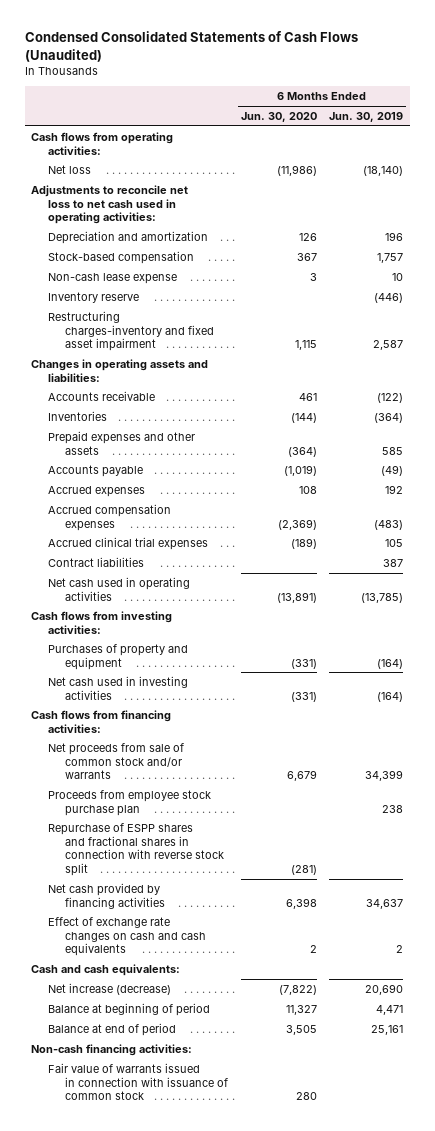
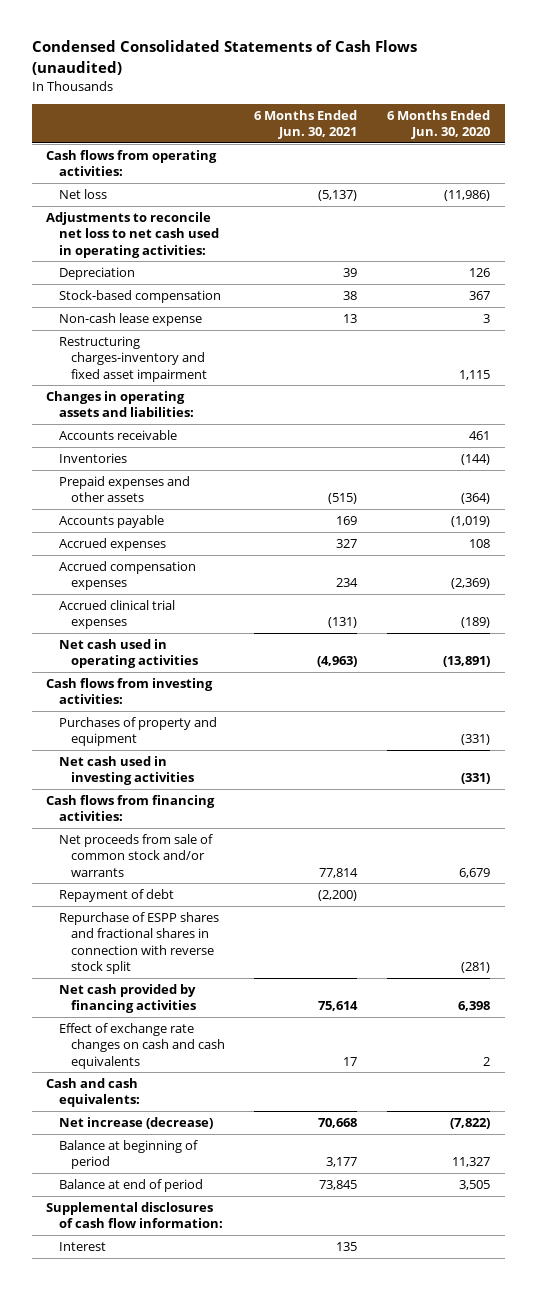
- Condensed Consolidated Statements of Cash Flows (Unaudited)
+ Condensed Consolidated Statements of Cash Flows (unaudited)
- | 6 Months Ended Jun. 30, 2020 | 6 Months Ended Jun. 30, 2019
+ | 6 Months Ended Jun. 30, 2021 | 6 Months Ended Jun. 30, 2020
- Depreciation and amortization | 126 | 196
+ Depreciation | 39 | 126
- Inventory reserve | | (446)
- Contract liabilities | | 387
- Proceeds from employee stock purchase plan | | 238
+ Repayment of debt | (2,200) |
- Non-cash financing activities:
- Fair value of warrants issued in connection with issuance of common stock | 280 |
+ Supplemental disclosures of cash flow information:
+ Interest | 135 |

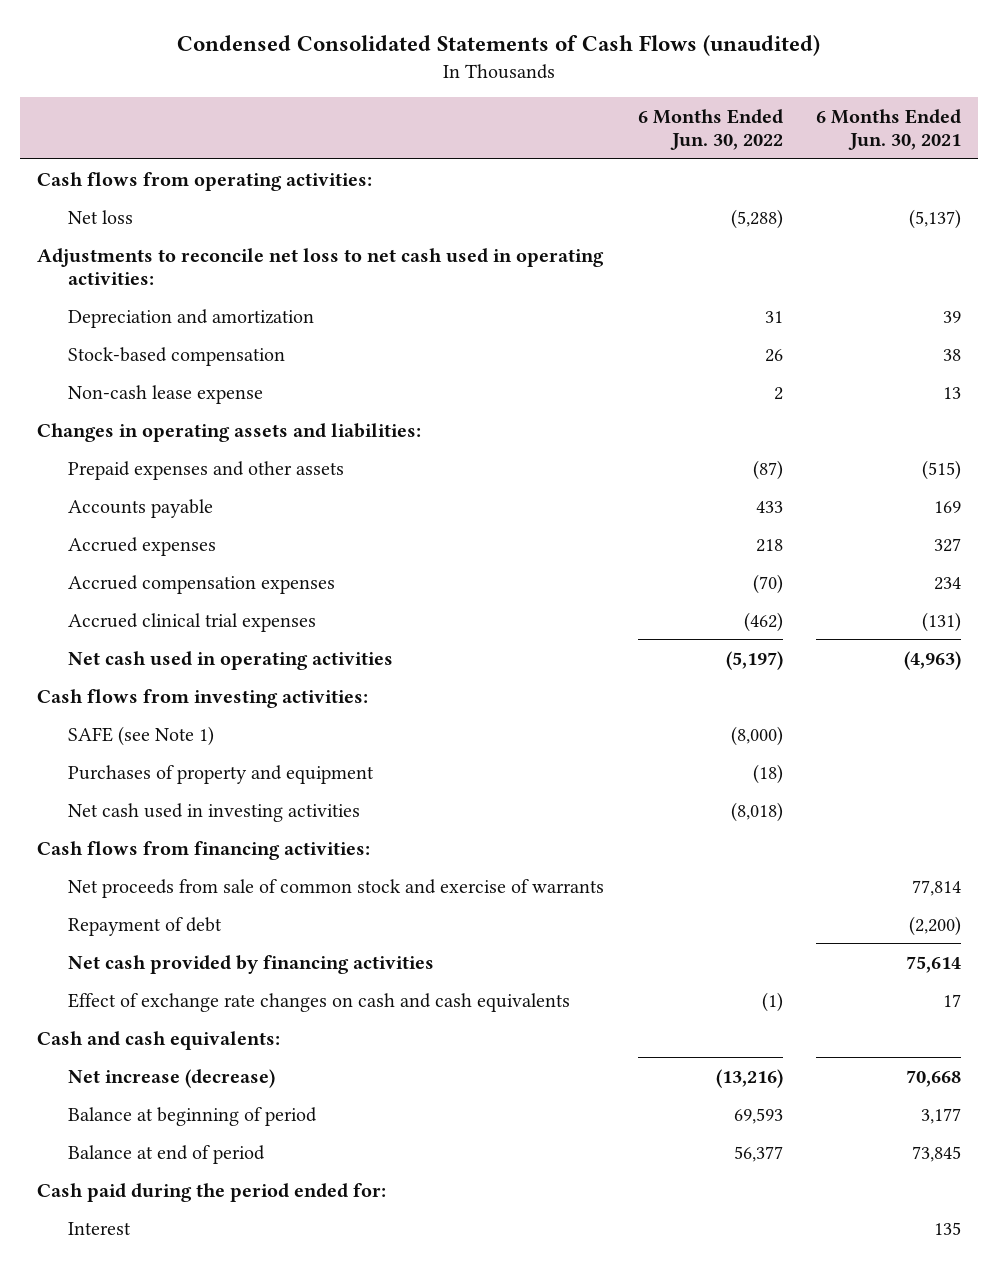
- | 6 Months Ended Jun. 30, 2021 | 6 Months Ended Jun. 30, 2020
+ | 6 Months Ended Jun. 30, 2022 | 6 Months Ended Jun. 30, 2021
- Depreciation | 39 | 126
+ Depreciation and amortization | 31 | 39
- Restructuring charges-inventory and fixed asset impairment | | 1,115
- Accounts receivable | | 461
- Inventories | | (144)
+ SAFE (see Note 1) | (8,000) |
- Net proceeds from sale of common stock and/or warrants | 77,814 | 6,679
+ Net proceeds from sale of common stock and exercise of warrants | | 77,814
- Repurchase of ESPP shares and fractional shares in connection with reverse stock split | | (281)
- Supplemental disclosures of cash flow information:
+ Cash paid during the period ended for:

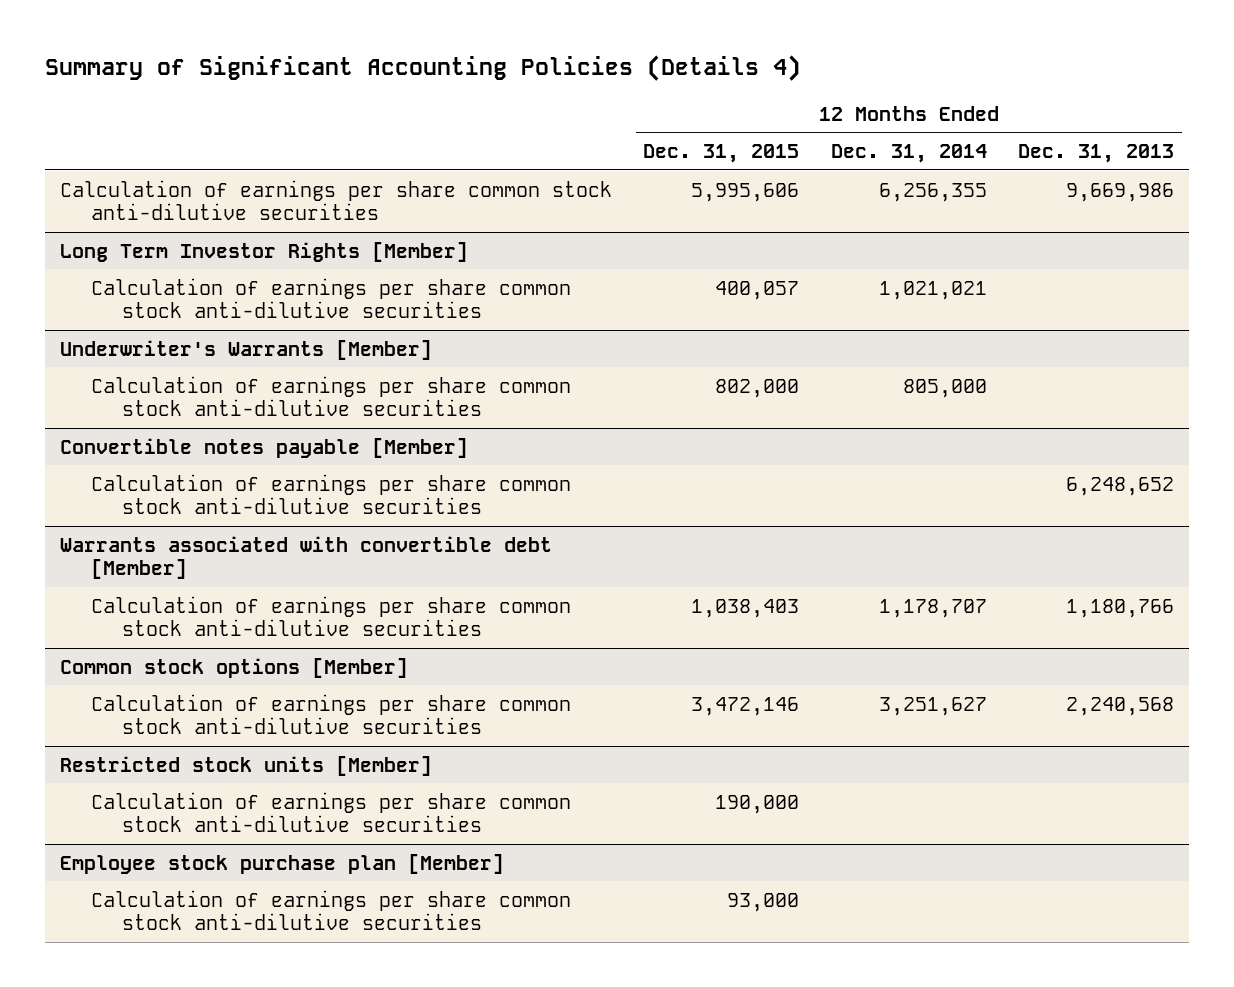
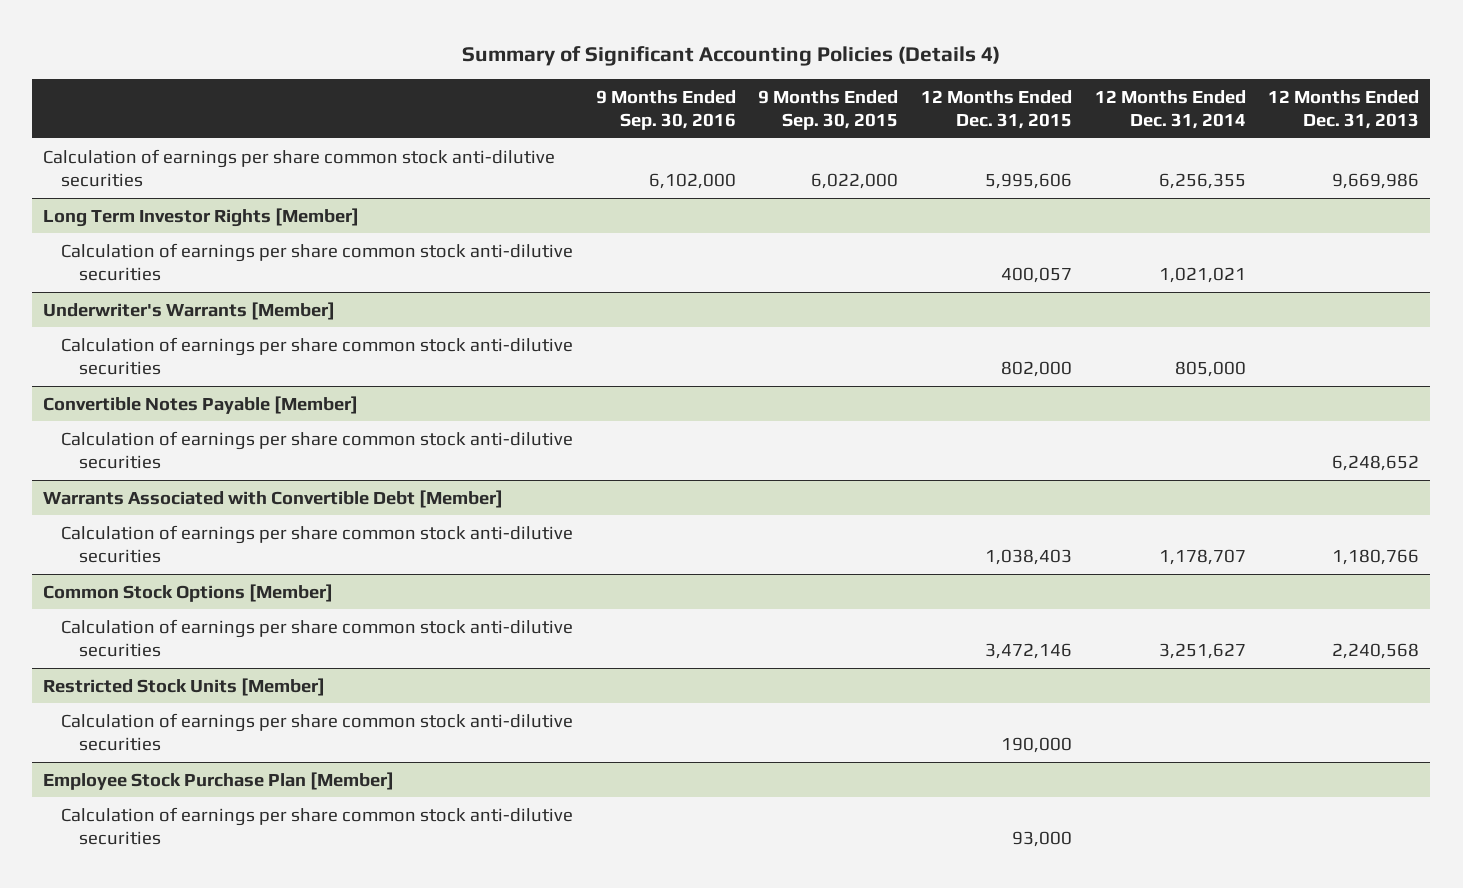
- | 12 Months Ended Dec. 31, 2015 | 12 Months Ended Dec. 31, 2014 | 12 Months Ended Dec. 31, 2013
+ | 9 Months Ended Sep. 30, 2016 | 9 Months Ended Sep. 30, 2015 | 12 Months Ended Dec. 31, 2015 | 12 Months Ended Dec. 31, 2014 | 12 Months Ended Dec. 31, 2013
- Convertible notes payable [Member]
+ Convertible Notes Payable [Member]
- Warrants associated with convertible debt [Member]
+ Warrants Associated with Convertible Debt [Member]
- Common stock options [Member]
+ Common Stock Options [Member]
- Restricted stock units [Member]
+ Restricted Stock Units [Member]
- Employee stock purchase plan [Member]
+ Employee Stock Purchase Plan [Member]

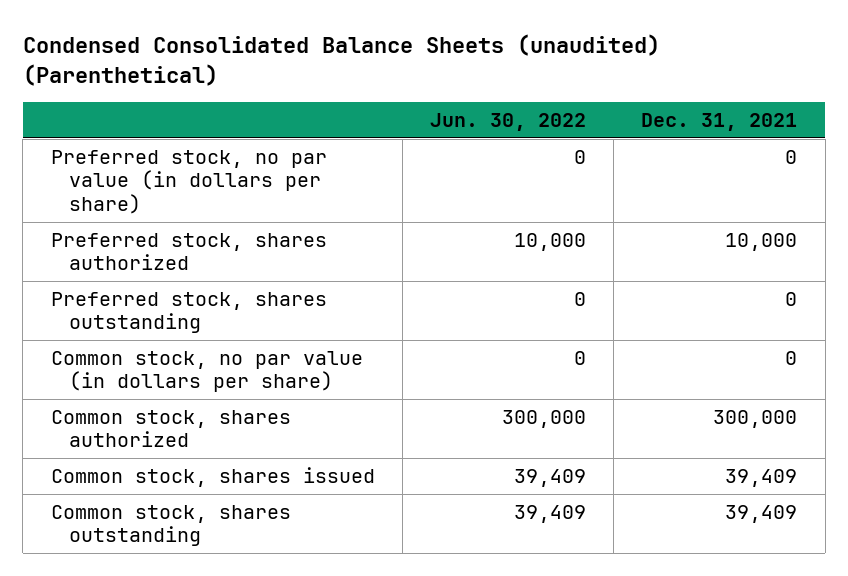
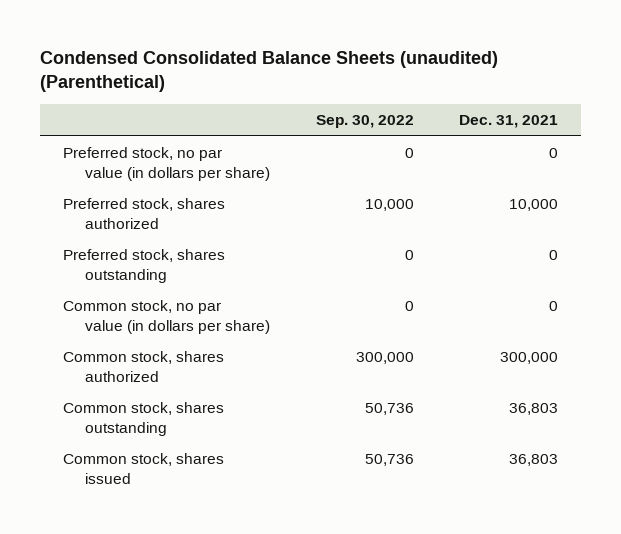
- | Jun. 30, 2022 | Dec. 31, 2021
+ | Sep. 30, 2022 | Dec. 31, 2021
- Common stock, shares issued | 39,409 | 39,409
- Common stock, shares outstanding | 39,409 | 39,409
+ Common stock, shares outstanding | 50,736 | 36,803
+ Common stock, shares issued | 50,736 | 36,803

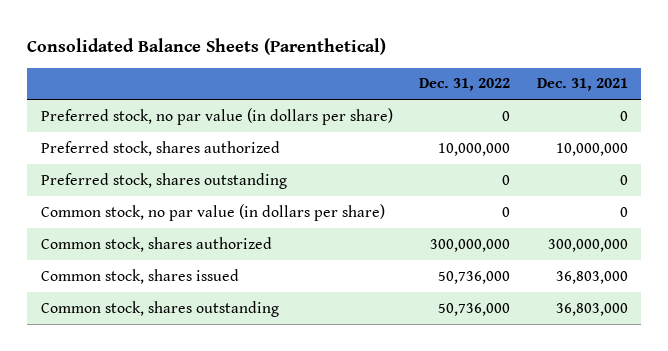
- Condensed Consolidated Balance Sheets (unaudited) (Parenthetical)
+ Consolidated Balance Sheets (Parenthetical)
- | Sep. 30, 2022 | Dec. 31, 2021
+ | Dec. 31, 2022 | Dec. 31, 2021
- Preferred stock, shares authorized | 10,000 | 10,000
+ Preferred stock, shares authorized | 10,000,000 | 10,000,000
- Common stock, shares authorized | 300,000 | 300,000
- Common stock, shares outstanding | 50,736 | 36,803
- Common stock, shares issued | 50,736 | 36,803
+ Common stock, shares authorized | 300,000,000 | 300,000,000
+ Common stock, shares issued | 50,736,000 | 36,803,000
+ Common stock, shares outstanding | 50,736,000 | 36,803,000

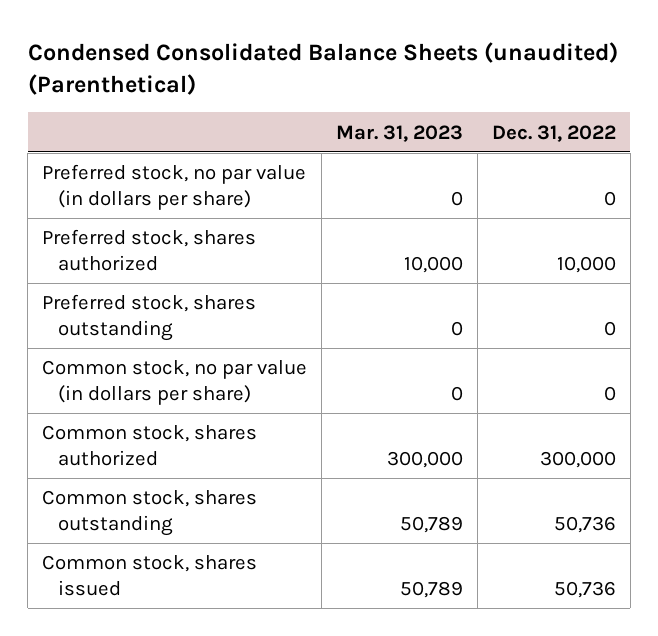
- Consolidated Balance Sheets (Parenthetical)
+ Condensed Consolidated Balance Sheets (unaudited) (Parenthetical)
- | Dec. 31, 2022 | Dec. 31, 2021
+ | Mar. 31, 2023 | Dec. 31, 2022
- Preferred stock, shares authorized | 10,000,000 | 10,000,000
+ Preferred stock, shares authorized | 10,000 | 10,000
- Common stock, shares authorized | 300,000,000 | 300,000,000
- Common stock, shares issued | 50,736,000 | 36,803,000
- Common stock, shares outstanding | 50,736,000 | 36,803,000
+ Common stock, shares authorized | 300,000 | 300,000
+ Common stock, shares outstanding | 50,789 | 50,736
+ Common stock, shares issued | 50,789 | 50,736

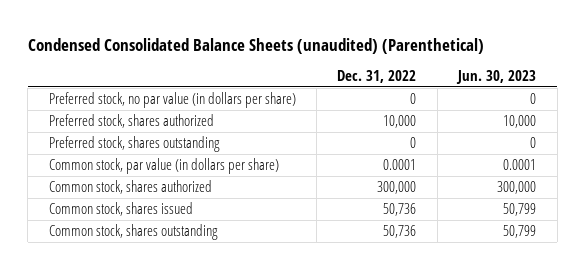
- | Mar. 31, 2023 | Dec. 31, 2022
+ | Dec. 31, 2022 | Jun. 30, 2023
- Common stock, no par value (in dollars per share) | 0 | 0
+ Common stock, par value (in dollars per share) | 0.0001 | 0.0001
moved down: Common stock, shares outstanding | 50,736 | 50,799

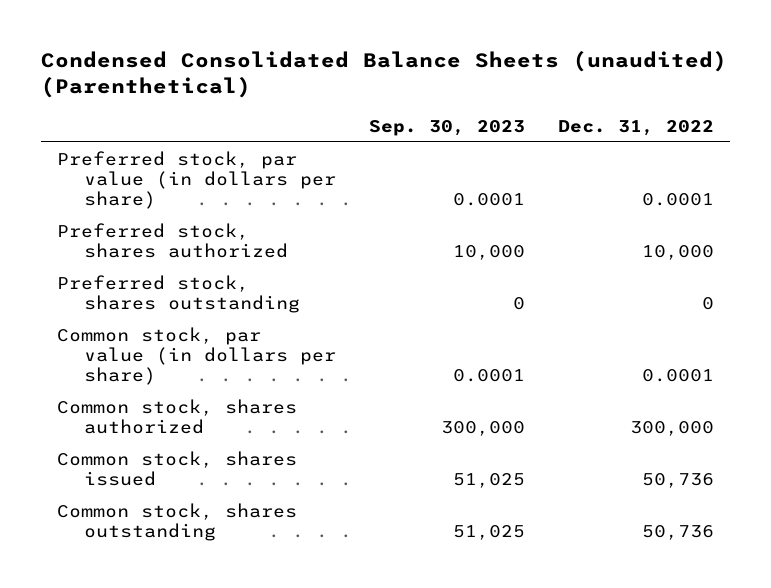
- | Dec. 31, 2022 | Jun. 30, 2023
+ | Sep. 30, 2023 | Dec. 31, 2022
- Preferred stock, no par value (in dollars per share) | 0 | 0
+ Preferred stock, par value (in dollars per share) | 0.0001 | 0.0001

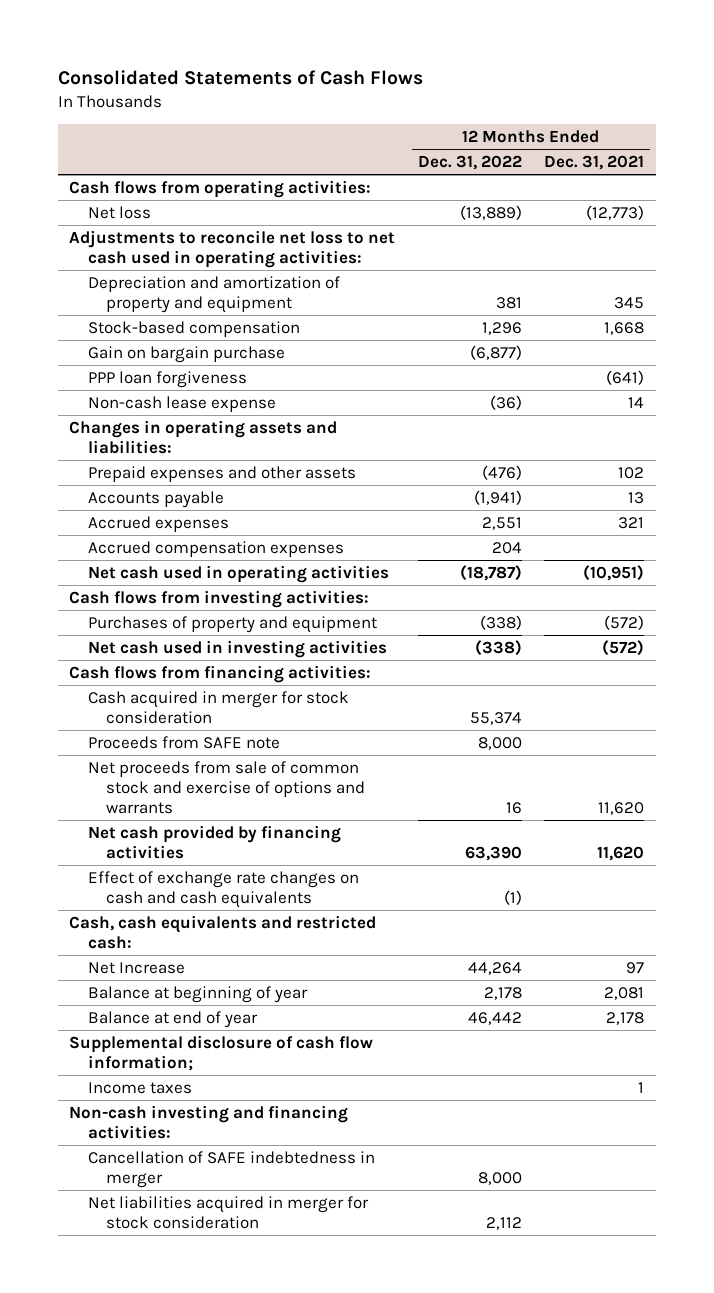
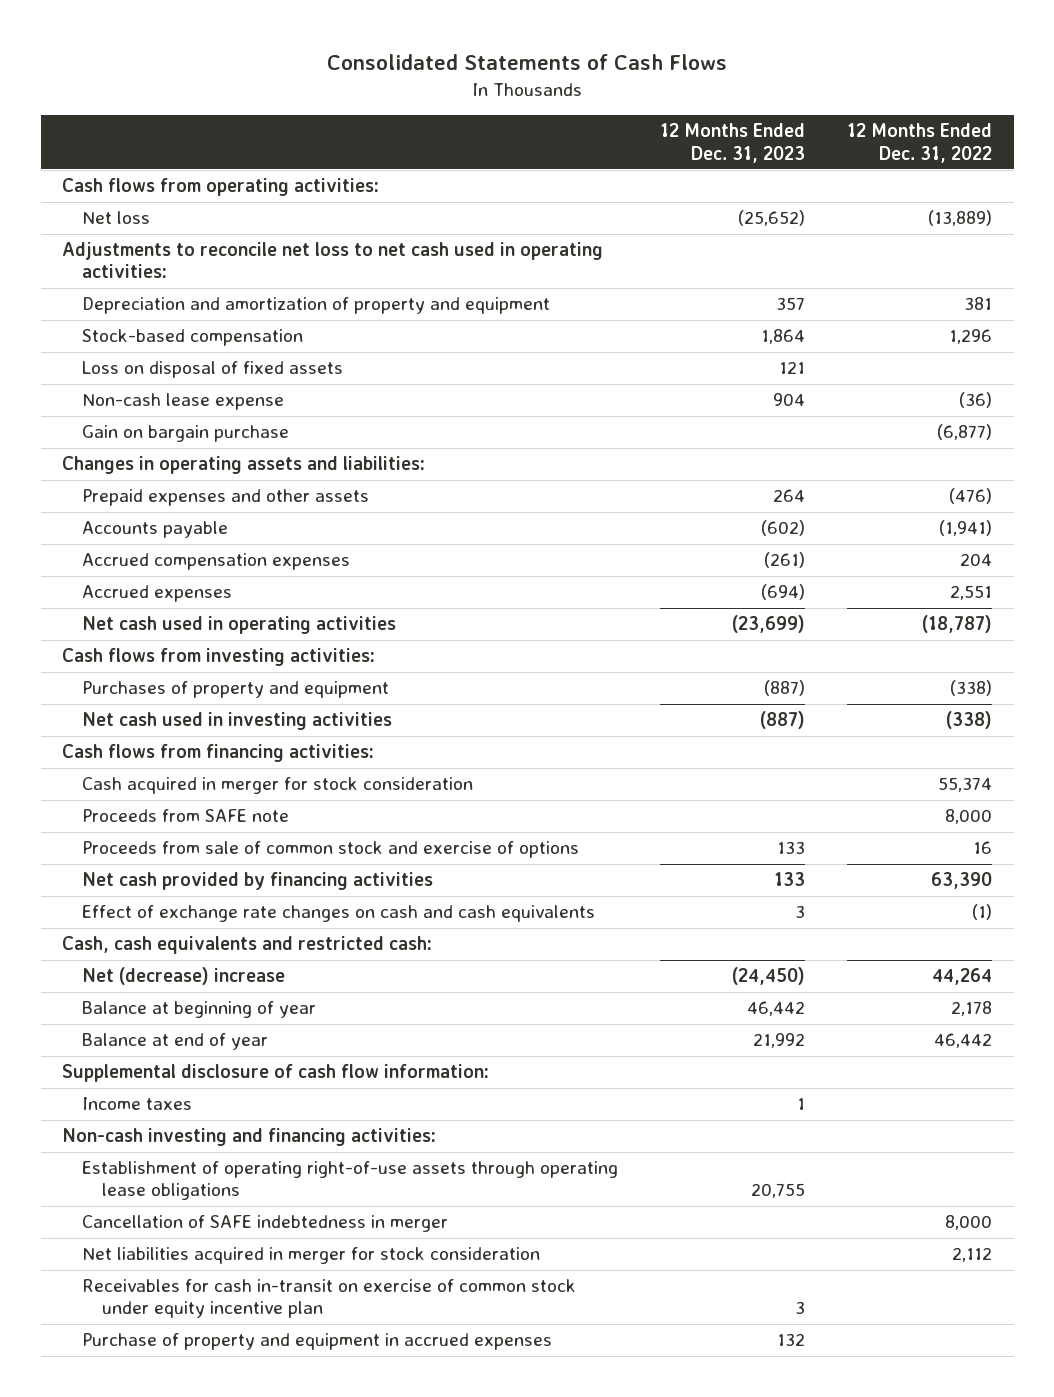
- | 12 Months Ended Dec. 31, 2022 | 12 Months Ended Dec. 31, 2021
+ | 12 Months Ended Dec. 31, 2023 | 12 Months Ended Dec. 31, 2022
- PPP loan forgiveness | | (641)
+ Loss on disposal of fixed assets | 121 |
moved down: Gain on bargain purchase | | (6,877)
moved down: Accrued expenses | (694) | 2,551
- Net proceeds from sale of common stock and exercise of options and warrants | 16 | 11,620
+ Proceeds from sale of common stock and exercise of options | 133 | 16
- Net Increase | 44,264 | 97
+ Net (decrease) increase | (24,450) | 44,264
- Supplemental disclosure of cash flow information;
+ Supplemental disclosure of cash flow information:
+ Establishment of operating right-of-use assets through operating lease obligations | 20,755 |
+ Receivables for cash in-transit on exercise of common stock under equity incentive plan | 3 |
+ Purchase of property and equipment in accrued expenses | 132 |

